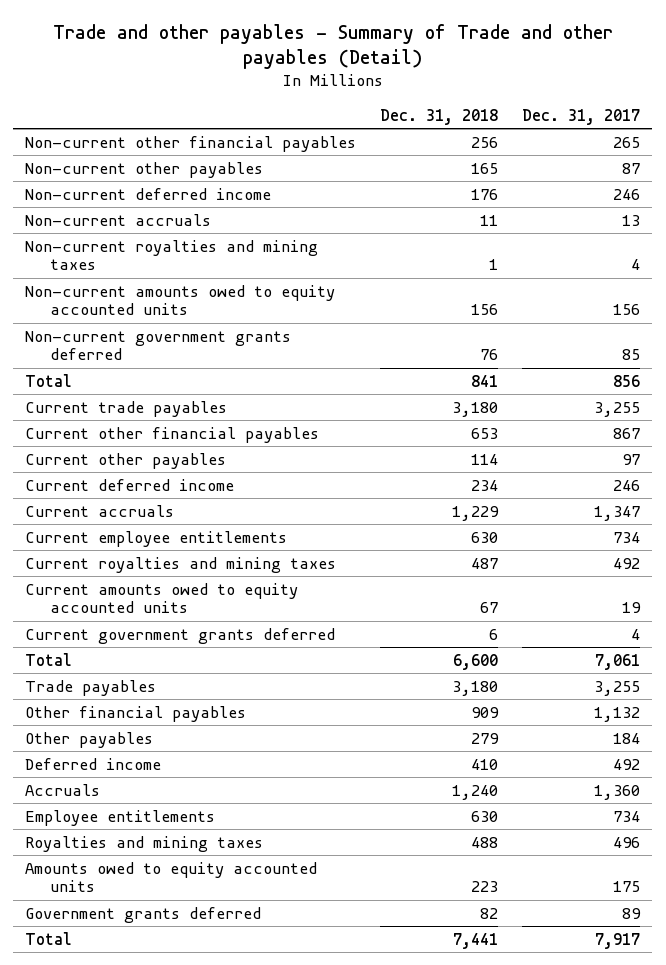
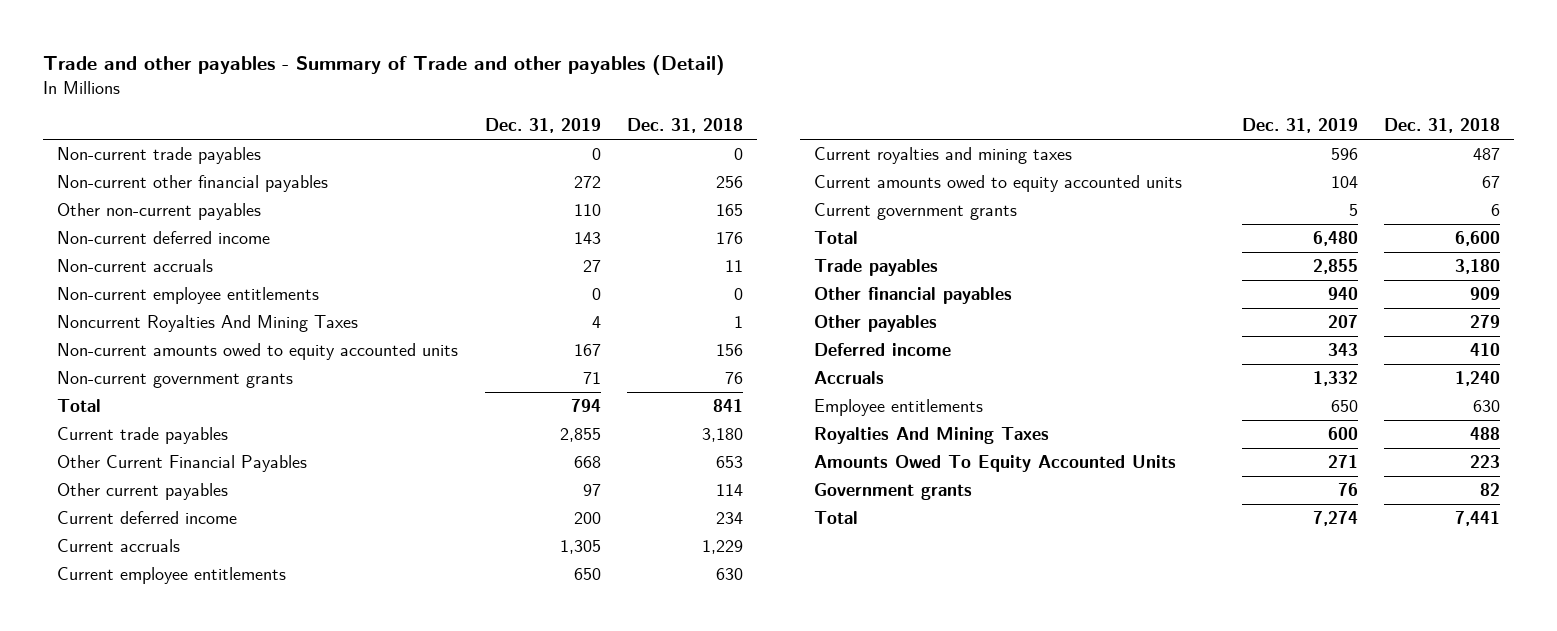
- | Dec. 31, 2018 | Dec. 31, 2017
+ | Dec. 31, 2019 | Dec. 31, 2018
+ Non-current trade payables | 0 | 0
- Non-current other payables | 165 | 87
+ Other non-current payables | 110 | 165
- Non-current royalties and mining taxes | 1 | 4
+ Non-current employee entitlements | 0 | 0
+ Noncurrent Royalties And Mining Taxes | 4 | 1
- Non-current government grants deferred | 76 | 85
+ Non-current government grants | 71 | 76
- Current other financial payables | 653 | 867
- Current other payables | 114 | 97
+ Other Current Financial Payables | 668 | 653
+ Other current payables | 97 | 114
- Current government grants deferred | 6 | 4
+ Current government grants | 5 | 6
- Royalties and mining taxes | 488 | 496
- Amounts owed to equity accounted units | 223 | 175
- Government grants deferred | 82 | 89
+ Royalties And Mining Taxes | 600 | 488
+ Amounts Owed To Equity Accounted Units | 271 | 223
+ Government grants | 76 | 82

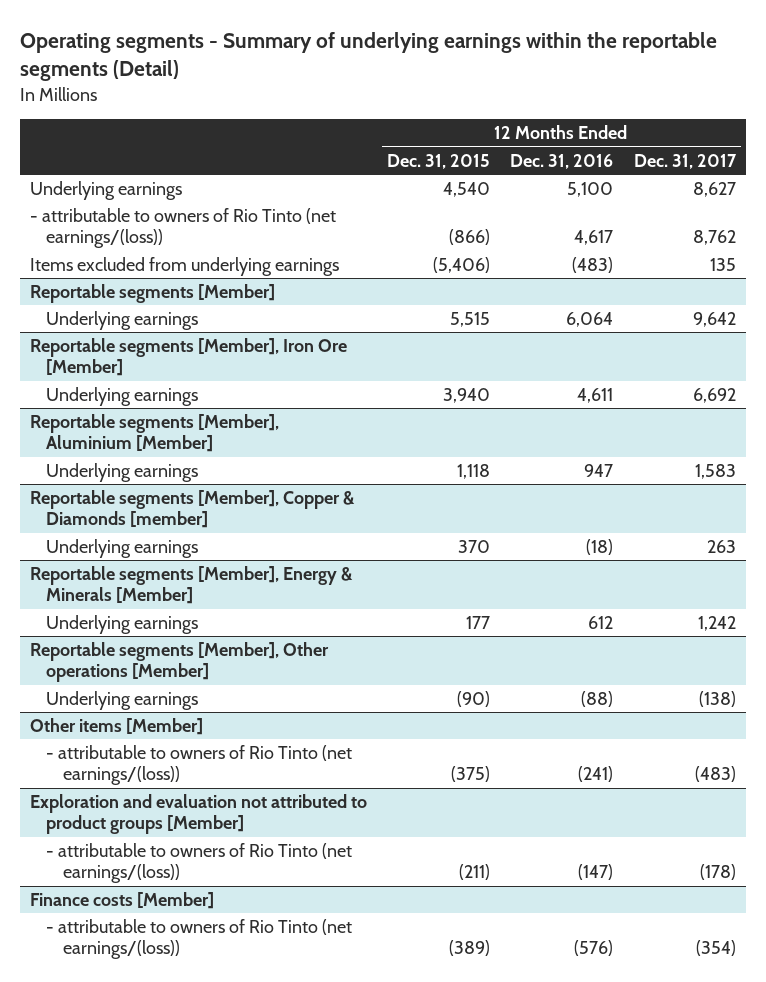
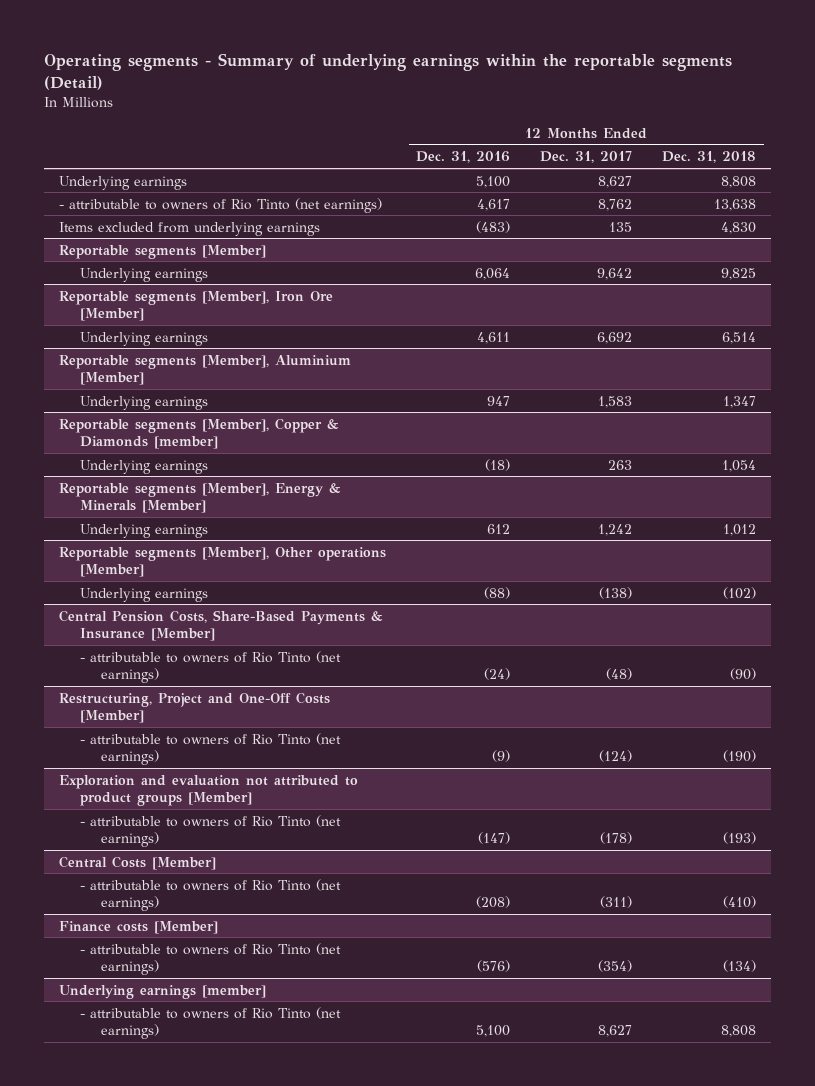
- | 12 Months Ended Dec. 31, 2015 | 12 Months Ended Dec. 31, 2016 | 12 Months Ended Dec. 31, 2017
+ | 12 Months Ended Dec. 31, 2016 | 12 Months Ended Dec. 31, 2017 | 12 Months Ended Dec. 31, 2018
- - attributable to owners of Rio Tinto (net earnings/(loss)) | (866) | 4,617 | 8,762
+ - attributable to owners of Rio Tinto (net earnings) | 4,617 | 8,762 | 13,638
- Other items [Member]
- - attributable to owners of Rio Tinto (net earnings/(loss)) | (375) | (241) | (483)
+ Central Pension Costs, Share-Based Payments & Insurance [Member]
+ - attributable to owners of Rio Tinto (net earnings) | (24) | (48) | (90)
+ Restructuring, Project and One-Off Costs [Member]
+ - attributable to owners of Rio Tinto (net earnings) | (9) | (124) | (190)
@ Exploration and evaluation not attributed to product groups [Member]
- - attributable to owners of Rio Tinto (net earnings/(loss)) | (211) | (147) | (178)
+ - attributable to owners of Rio Tinto (net earnings) | (147) | (178) | (193)
+ Central Costs [Member]
+ - attributable to owners of Rio Tinto (net earnings) | (208) | (311) | (410)
@ Finance costs [Member]
- - attributable to owners of Rio Tinto (net earnings/(loss)) | (389) | (576) | (354)
+ - attributable to owners of Rio Tinto (net earnings) | (576) | (354) | (134)
+ Underlying earnings [member]
+ - attributable to owners of Rio Tinto (net earnings) | 5,100 | 8,627 | 8,808

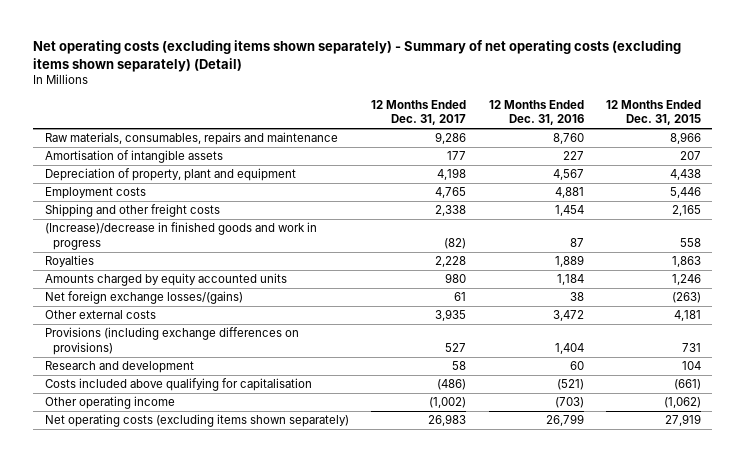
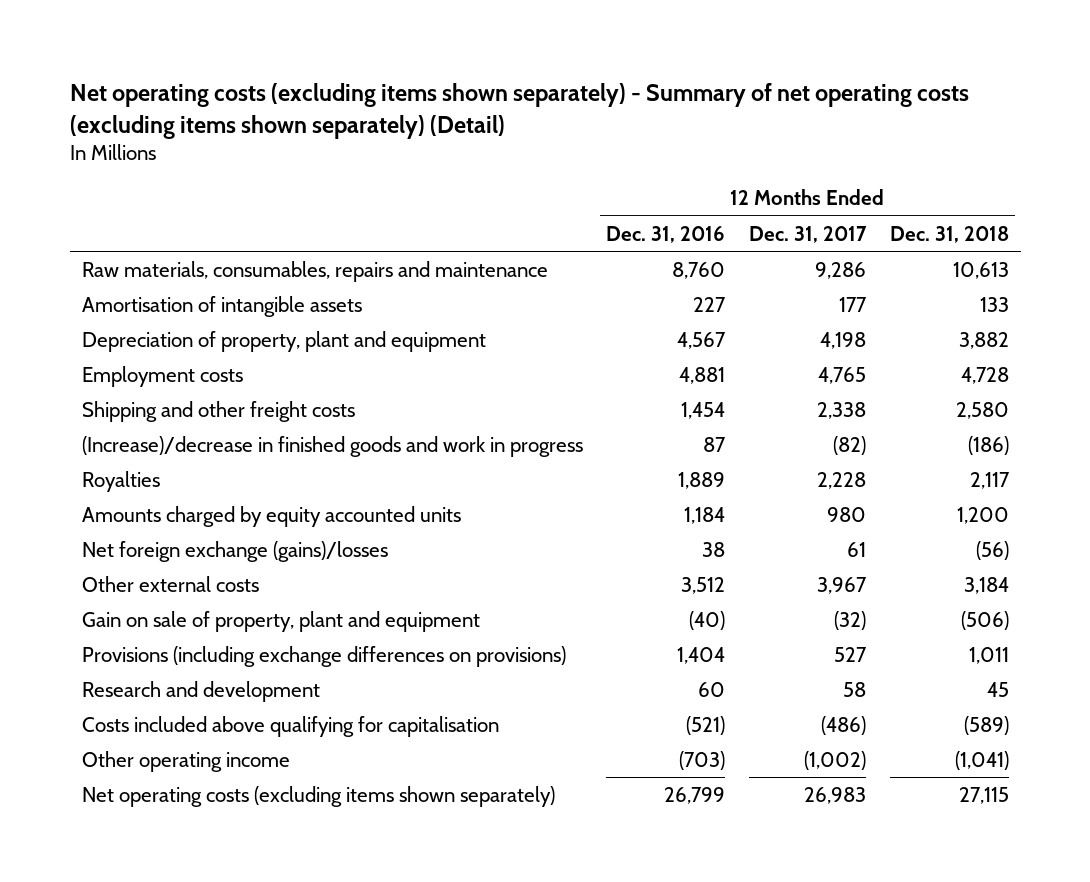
- | 12 Months Ended Dec. 31, 2017 | 12 Months Ended Dec. 31, 2016 | 12 Months Ended Dec. 31, 2015
+ | 12 Months Ended Dec. 31, 2016 | 12 Months Ended Dec. 31, 2017 | 12 Months Ended Dec. 31, 2018
- Net foreign exchange losses/(gains) | 61 | 38 | (263)
- Other external costs | 3,935 | 3,472 | 4,181
+ Net foreign exchange (gains)/losses | 38 | 61 | (56)
+ Other external costs | 3,512 | 3,967 | 3,184
+ Gain on sale of property, plant and equipment | (40) | (32) | (506)

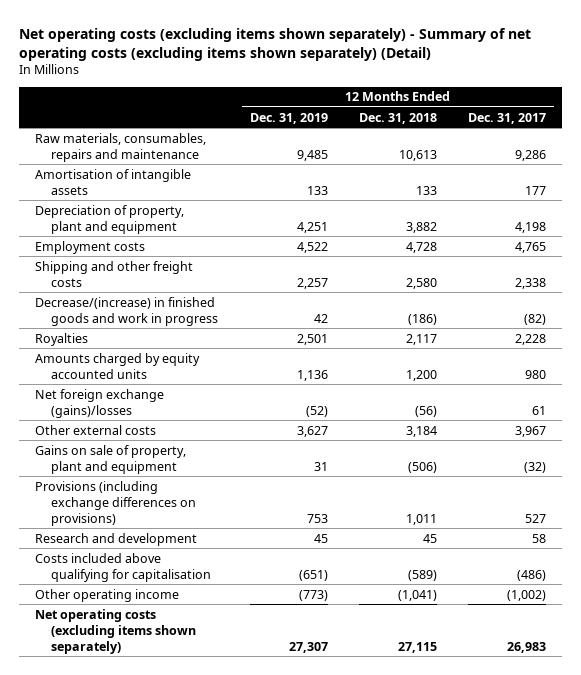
- | 12 Months Ended Dec. 31, 2016 | 12 Months Ended Dec. 31, 2017 | 12 Months Ended Dec. 31, 2018
+ | 12 Months Ended Dec. 31, 2019 | 12 Months Ended Dec. 31, 2018 | 12 Months Ended Dec. 31, 2017
- (Increase)/decrease in finished goods and work in progress | 87 | (82) | (186)
+ Decrease/(increase) in finished goods and work in progress | 42 | (186) | (82)
- Gain on sale of property, plant and equipment | (40) | (32) | (506)
+ Gains on sale of property, plant and equipment | 31 | (506) | (32)

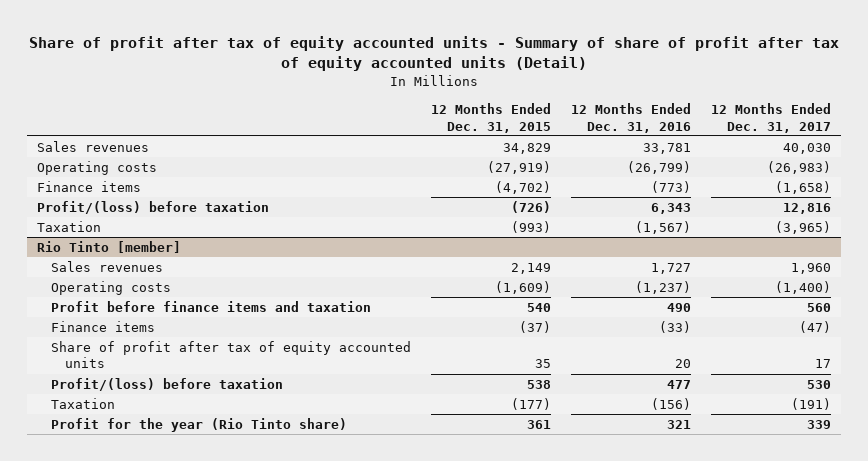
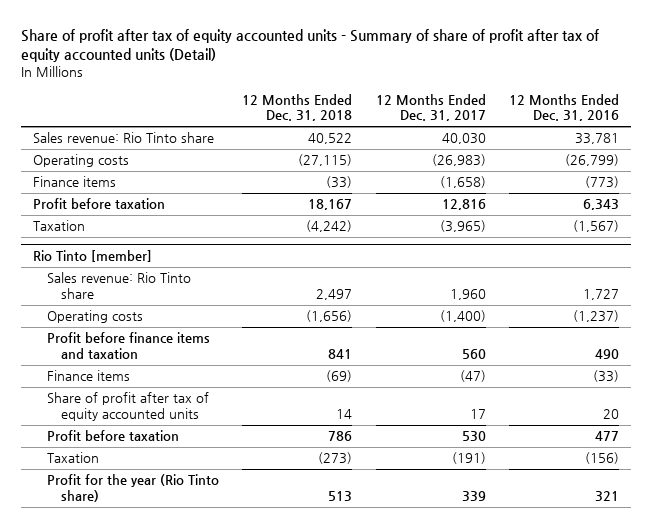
- | 12 Months Ended Dec. 31, 2015 | 12 Months Ended Dec. 31, 2016 | 12 Months Ended Dec. 31, 2017
+ | 12 Months Ended Dec. 31, 2018 | 12 Months Ended Dec. 31, 2017 | 12 Months Ended Dec. 31, 2016
- Sales revenues | 34,829 | 33,781 | 40,030
+ Sales revenue: Rio Tinto share | 40,522 | 40,030 | 33,781
- Profit/(loss) before taxation | (726) | 6,343 | 12,816
+ Profit before taxation | 18,167 | 12,816 | 6,343
@ Rio Tinto [member]
- Sales revenues | 2,149 | 1,727 | 1,960
+ Sales revenue: Rio Tinto share | 2,497 | 1,960 | 1,727
- Profit/(loss) before taxation | 538 | 477 | 530
+ Profit before taxation | 786 | 530 | 477

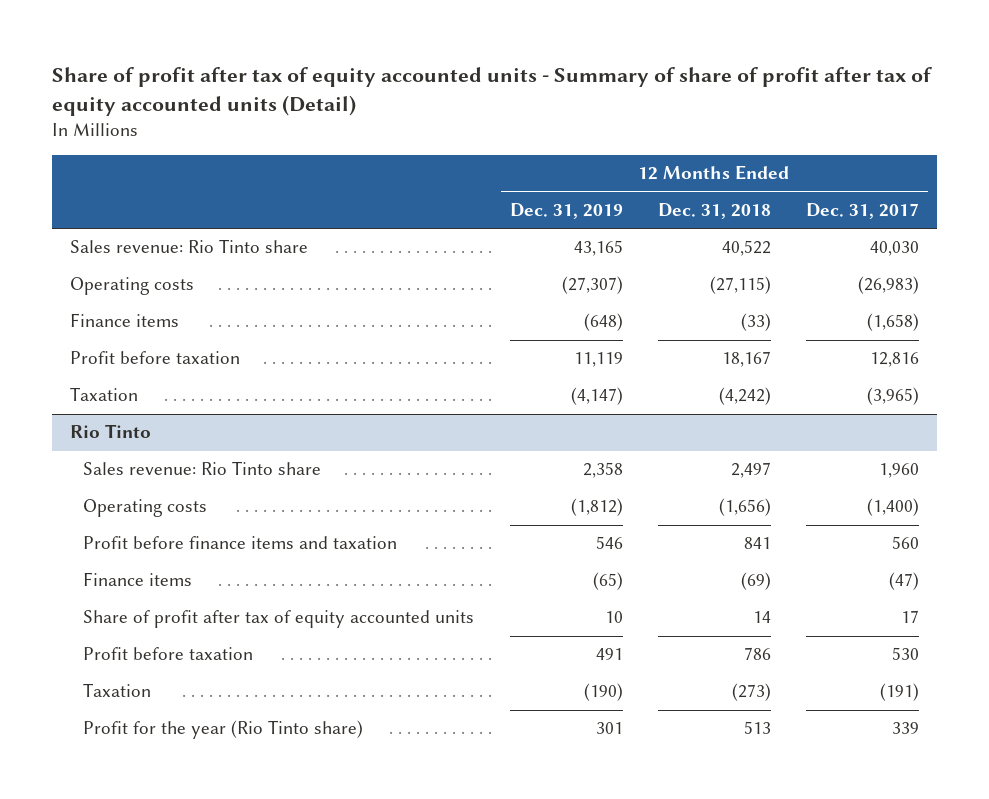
- | 12 Months Ended Dec. 31, 2018 | 12 Months Ended Dec. 31, 2017 | 12 Months Ended Dec. 31, 2016
+ | 12 Months Ended Dec. 31, 2019 | 12 Months Ended Dec. 31, 2018 | 12 Months Ended Dec. 31, 2017
- Rio Tinto [member]
+ Rio Tinto

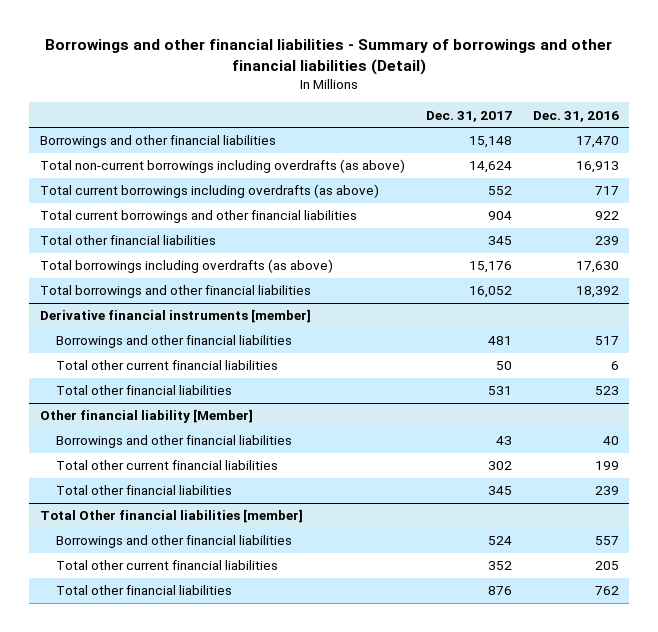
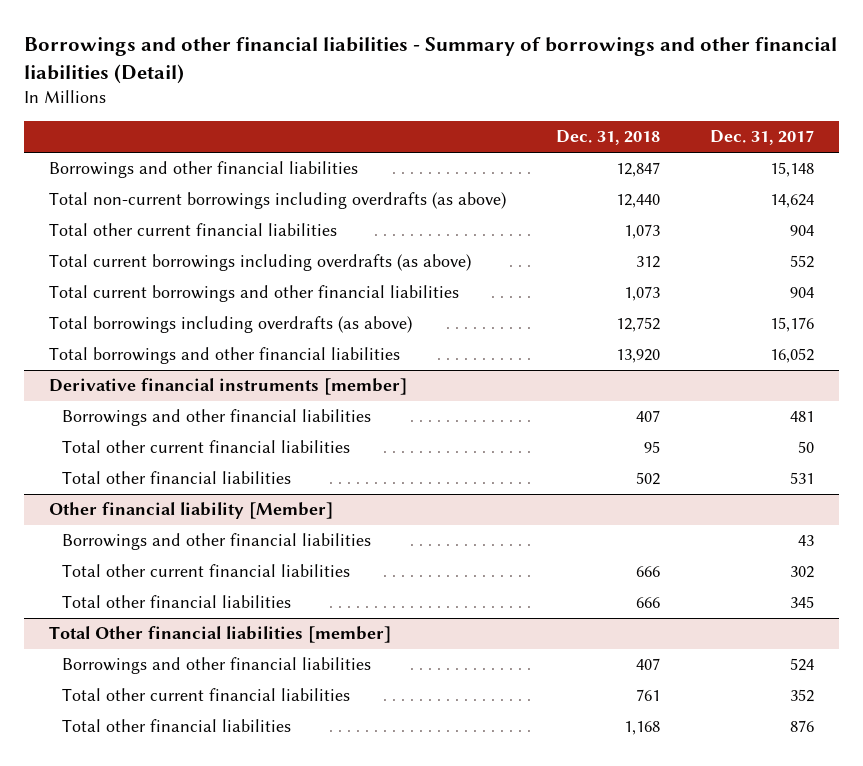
- | Dec. 31, 2017 | Dec. 31, 2016
+ | Dec. 31, 2018 | Dec. 31, 2017
+ Total other current financial liabilities | 1,073 | 904
- Total other financial liabilities | 345 | 239

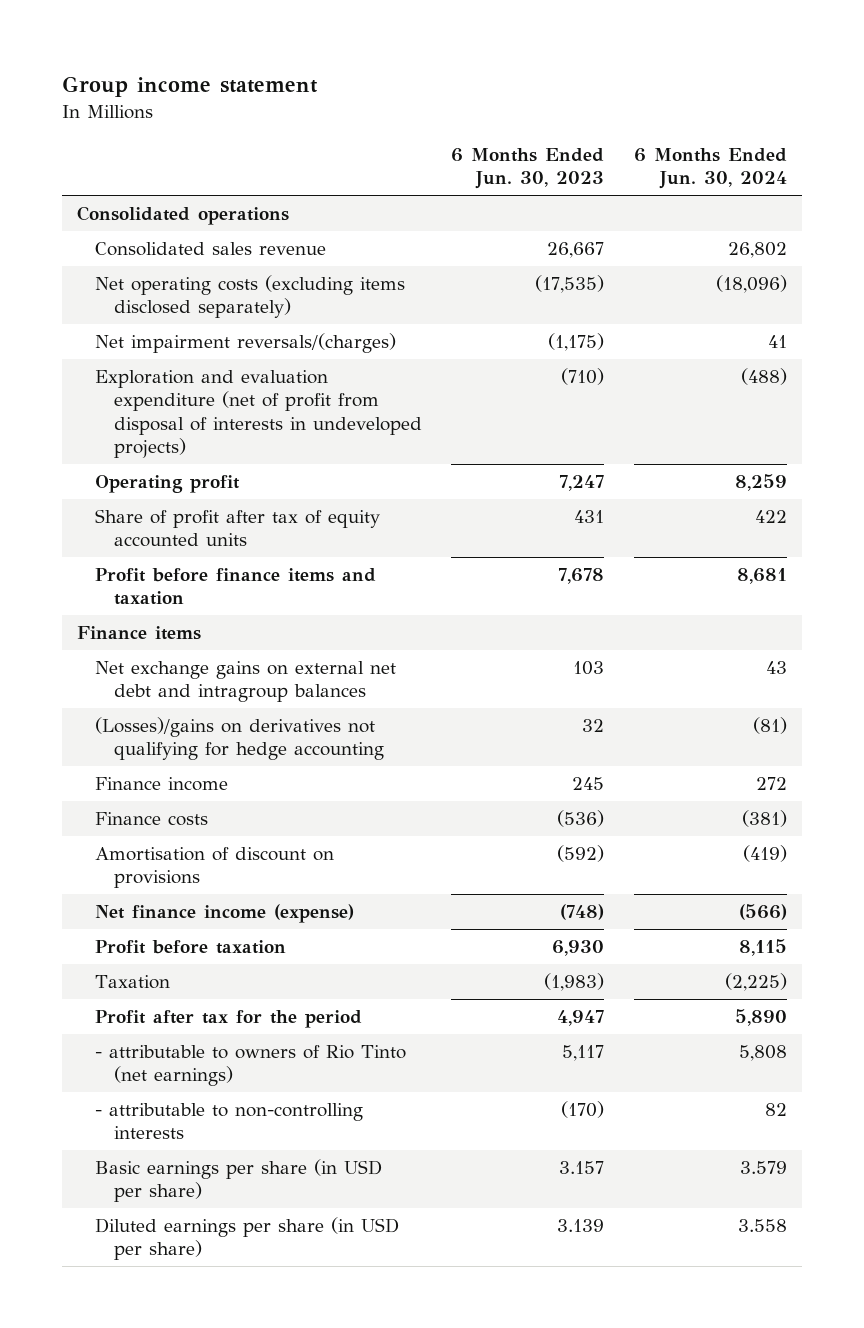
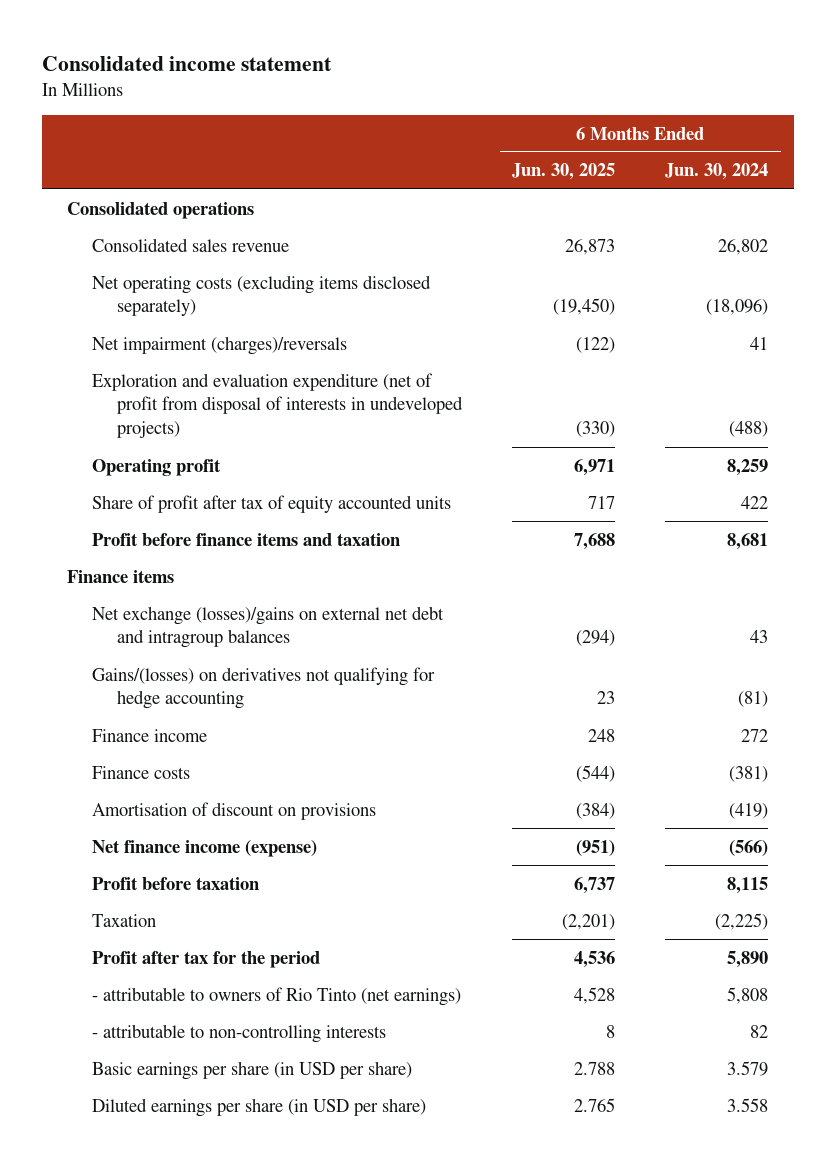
- Group income statement
+ Consolidated income statement
- | 6 Months Ended Jun. 30, 2023 | 6 Months Ended Jun. 30, 2024
+ | 6 Months Ended Jun. 30, 2025 | 6 Months Ended Jun. 30, 2024
- Net impairment reversals/(charges) | (1,175) | 41
+ Net impairment (charges)/reversals | (122) | 41
- Net exchange gains on external net debt and intragroup balances | 103 | 43
- (Losses)/gains on derivatives not qualifying for hedge accounting | 32 | (81)
+ Net exchange (losses)/gains on external net debt and intragroup balances | (294) | 43
+ Gains/(losses) on derivatives not qualifying for hedge accounting | 23 | (81)

